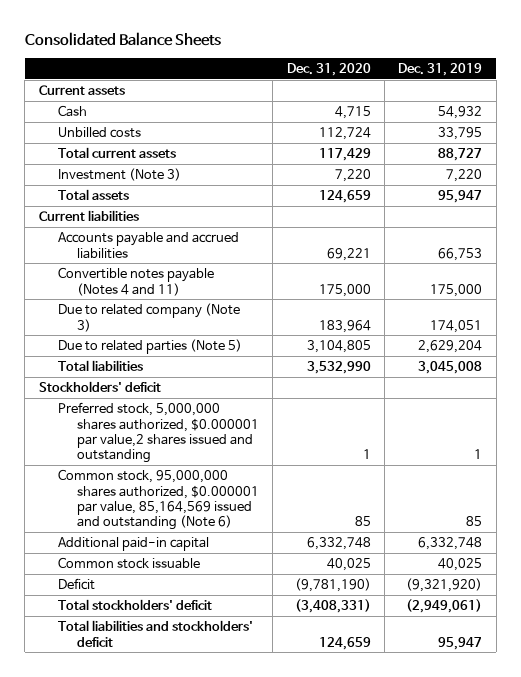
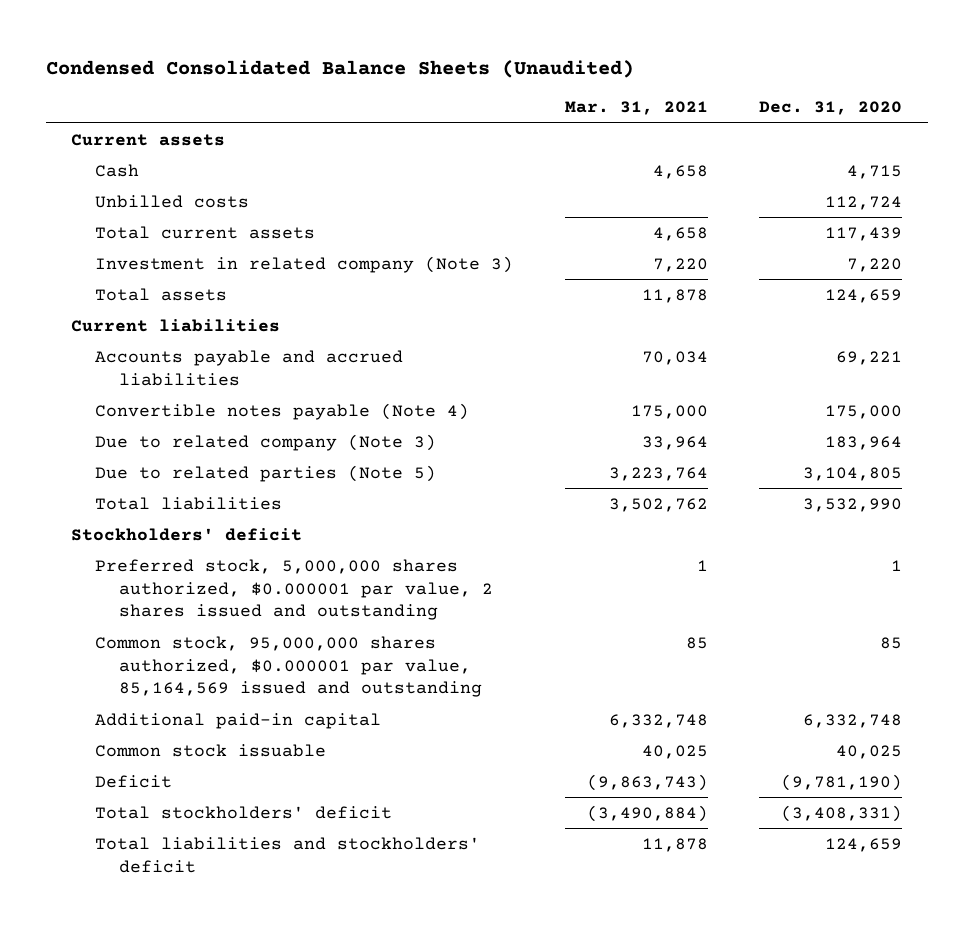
- Consolidated Balance Sheets
+ Condensed Consolidated Balance Sheets (Unaudited)
- | Dec. 31, 2020 | Dec. 31, 2019
+ | Mar. 31, 2021 | Dec. 31, 2020
- Total current assets | 117,429 | 88,727
- Investment (Note 3) | 7,220 | 7,220
+ Total current assets | 4,658 | 117,439
+ Investment in related company (Note 3) | 7,220 | 7,220
- Convertible notes payable (Notes 4 and 11) | 175,000 | 175,000
+ Convertible notes payable (Note 4) | 175,000 | 175,000
- Preferred stock, 5,000,000 shares authorized, $0.000001 par value,2 shares issued and outstanding | 1 | 1
- Common stock, 95,000,000 shares authorized, $0.000001 par value, 85,164,569 issued and outstanding (Note 6) | 85 | 85
+ Preferred stock, 5,000,000 shares authorized, $0.000001 par value, 2 shares issued and outstanding | 1 | 1
+ Common stock, 95,000,000 shares authorized, $0.000001 par value, 85,164,569 issued and outstanding | 85 | 85

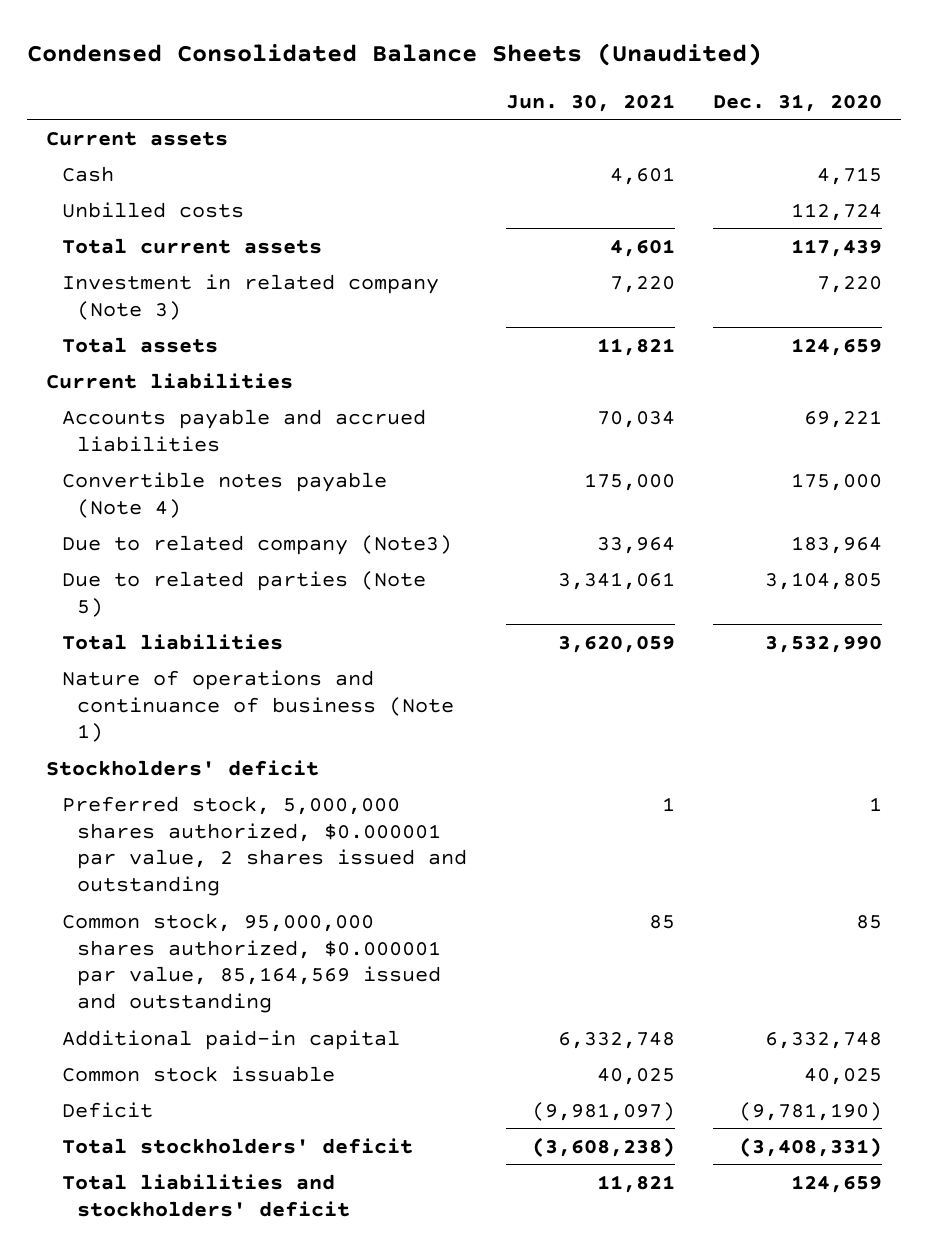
- | Mar. 31, 2021 | Dec. 31, 2020
+ | Jun. 30, 2021 | Dec. 31, 2020
- Due to related company (Note 3) | 33,964 | 183,964
+ Due to related company (Note3) | 33,964 | 183,964
+ Nature of operations and continuance of business (Note 1)

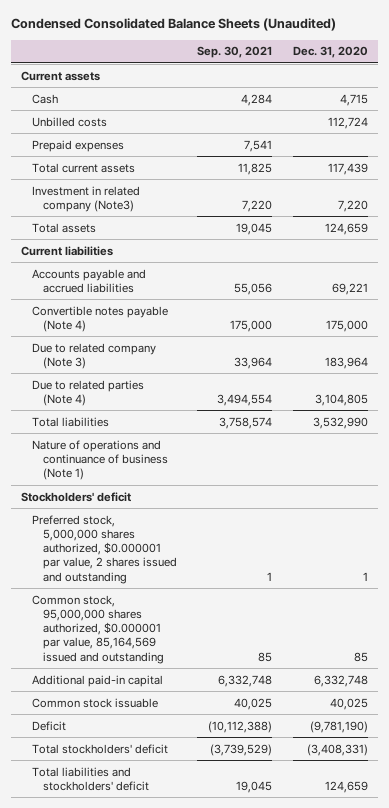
- | Jun. 30, 2021 | Dec. 31, 2020
+ | Sep. 30, 2021 | Dec. 31, 2020
+ Prepaid expenses | 7,541 |
- Investment in related company (Note 3) | 7,220 | 7,220
+ Investment in related company (Note3) | 7,220 | 7,220
- Due to related company (Note3) | 33,964 | 183,964
- Due to related parties (Note 5) | 3,341,061 | 3,104,805
+ Due to related company (Note 3) | 33,964 | 183,964
+ Due to related parties (Note 4) | 3,494,554 | 3,104,805

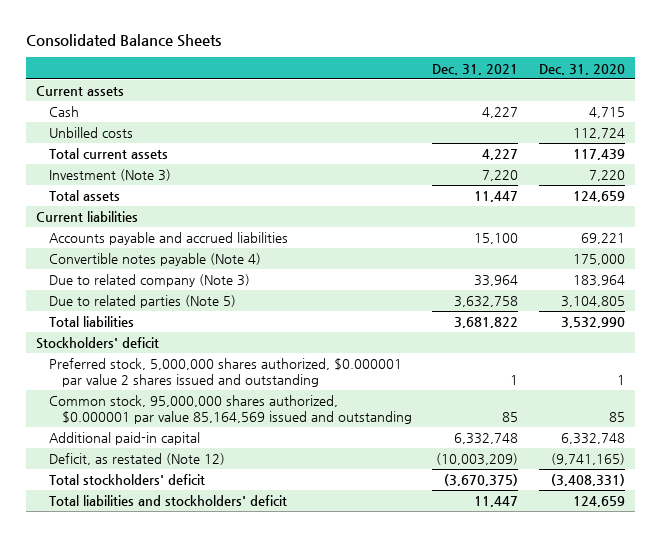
- Condensed Consolidated Balance Sheets (Unaudited)
+ Consolidated Balance Sheets
- | Sep. 30, 2021 | Dec. 31, 2020
+ | Dec. 31, 2021 | Dec. 31, 2020
- Prepaid expenses | 7,541 |
- Investment in related company (Note3) | 7,220 | 7,220
+ Investment (Note 3) | 7,220 | 7,220
- Due to related parties (Note 4) | 3,494,554 | 3,104,805
+ Due to related parties (Note 5) | 3,632,758 | 3,104,805
- Nature of operations and continuance of business (Note 1)
- Preferred stock, 5,000,000 shares authorized, $0.000001 par value, 2 shares issued and outstanding | 1 | 1
- Common stock, 95,000,000 shares authorized, $0.000001 par value, 85,164,569 issued and outstanding | 85 | 85
+ Preferred stock, 5,000,000 shares authorized, $0.000001 par value 2 shares issued and outstanding | 1 | 1
+ Common stock, 95,000,000 shares authorized, $0.000001 par value 85,164,569 issued and outstanding | 85 | 85
- Common stock issuable | 40,025 | 40,025
- Deficit | (10,112,388) | (9,781,190)
+ Deficit, as restated (Note 12) | (10,003,209) | (9,741,165)

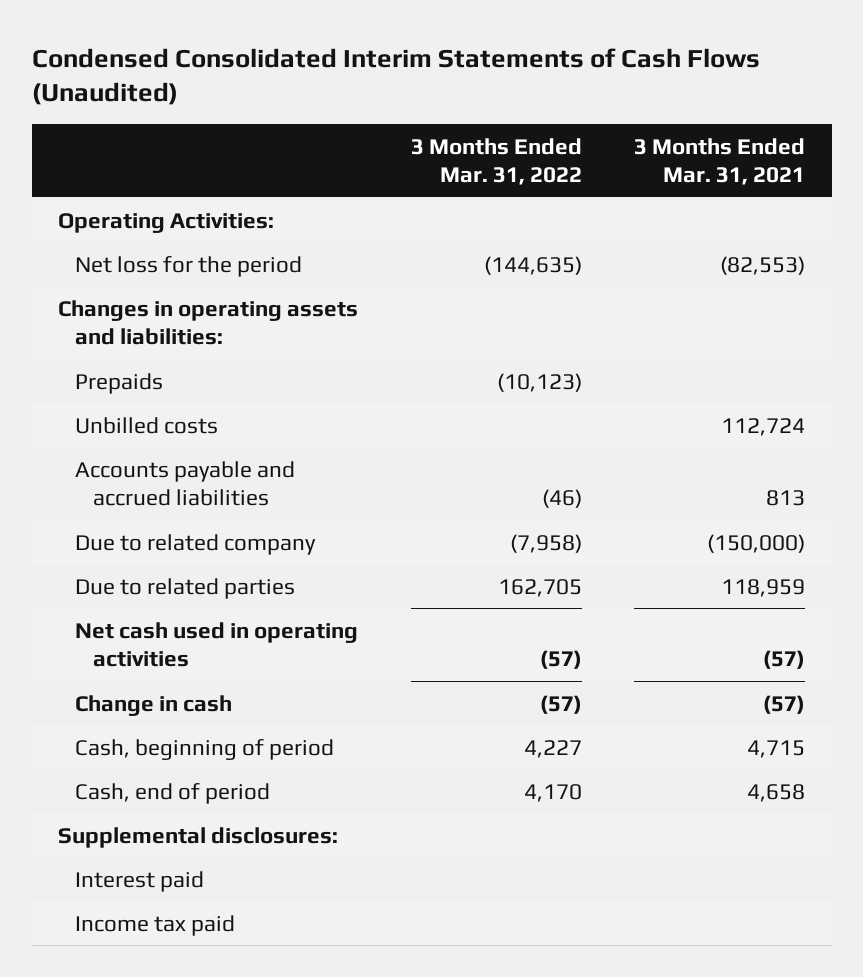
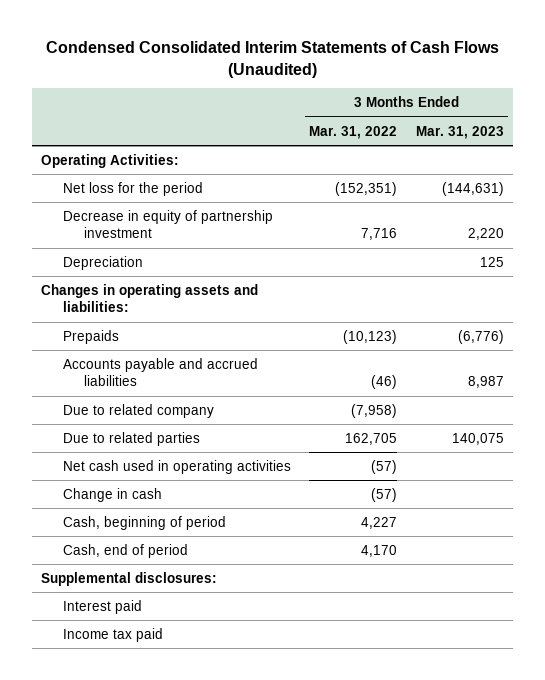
- | 3 Months Ended Mar. 31, 2022 | 3 Months Ended Mar. 31, 2021
+ | 3 Months Ended Mar. 31, 2022 | 3 Months Ended Mar. 31, 2023
- Net loss for the period | (144,635) | (82,553)
+ Net loss for the period | (152,351) | (144,631)
+ Decrease in equity of partnership investment | 7,716 | 2,220
+ Depreciation | | 125
- Unbilled costs | | 112,724

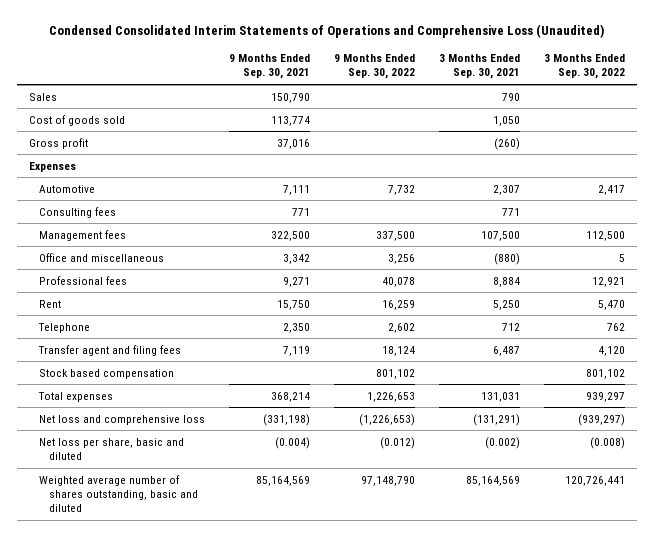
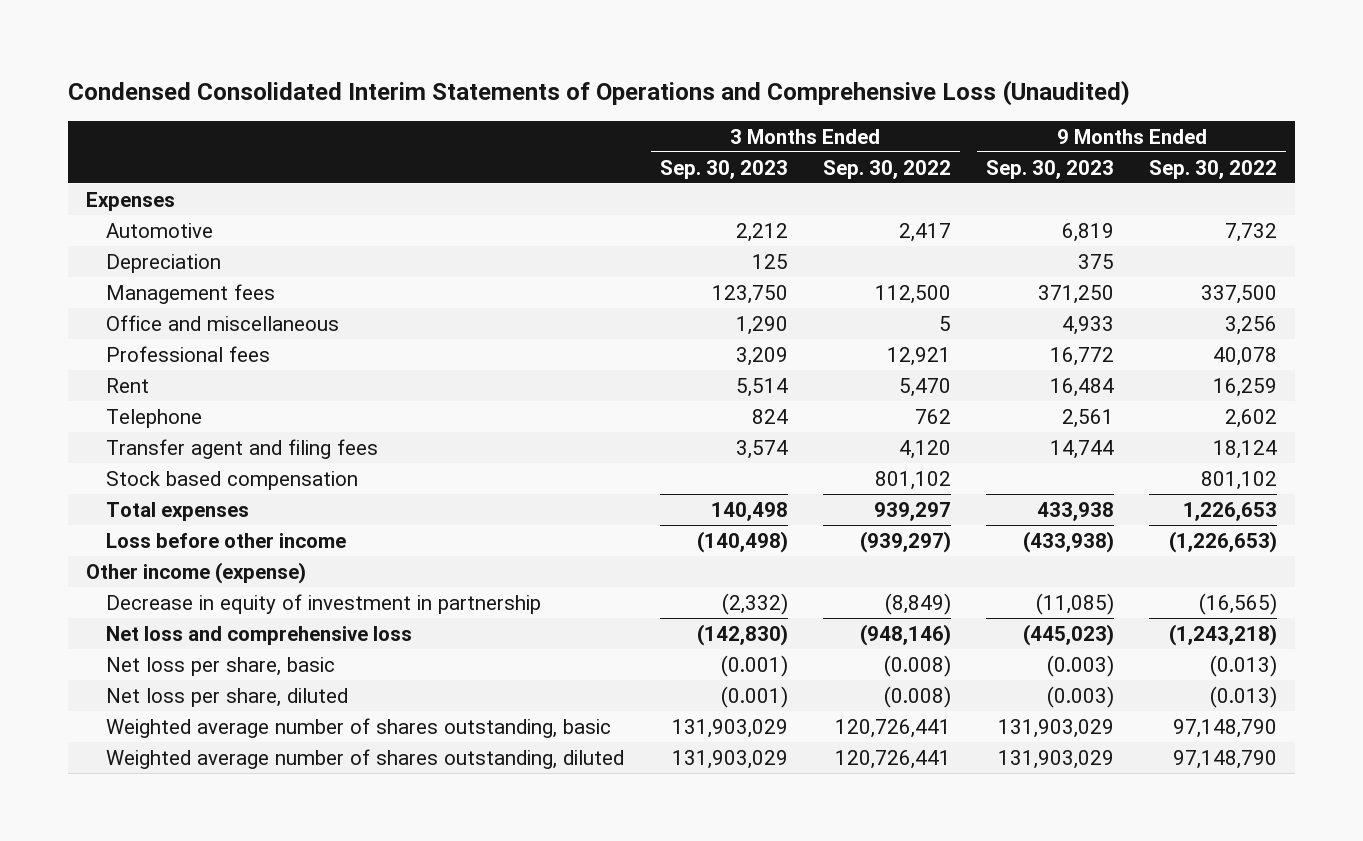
- | 9 Months Ended Sep. 30, 2021 | 9 Months Ended Sep. 30, 2022 | 3 Months Ended Sep. 30, 2021 | 3 Months Ended Sep. 30, 2022
+ | 3 Months Ended Sep. 30, 2023 | 3 Months Ended Sep. 30, 2022 | 9 Months Ended Sep. 30, 2023 | 9 Months Ended Sep. 30, 2022
- Sales | 150,790 | | 790 |
- Cost of goods sold | 113,774 | | 1,050 |
- Gross profit | 37,016 | | (260) |
- Consulting fees | 771 | | 771 |
+ Depreciation | 125 | | 375 |
- Net loss and comprehensive loss | (331,198) | (1,226,653) | (131,291) | (939,297)
- Net loss per share, basic and diluted | (0.004) | (0.012) | (0.002) | (0.008)
- Weighted average number of shares outstanding, basic and diluted | 85,164,569 | 97,148,790 | 85,164,569 | 120,726,441
+ Loss before other income | (140,498) | (939,297) | (433,938) | (1,226,653)
+ Other income (expense)
+ Decrease in equity of investment in partnership | (2,332) | (8,849) | (11,085) | (16,565)
+ Net loss and comprehensive loss | (142,830) | (948,146) | (445,023) | (1,243,218)
+ Net loss per share, basic | (0.001) | (0.008) | (0.003) | (0.013)
+ Net loss per share, diluted | (0.001) | (0.008) | (0.003) | (0.013)
+ Weighted average number of shares outstanding, basic | 131,903,029 | 120,726,441 | 131,903,029 | 97,148,790
+ Weighted average number of shares outstanding, diluted | 131,903,029 | 120,726,441 | 131,903,029 | 97,148,790

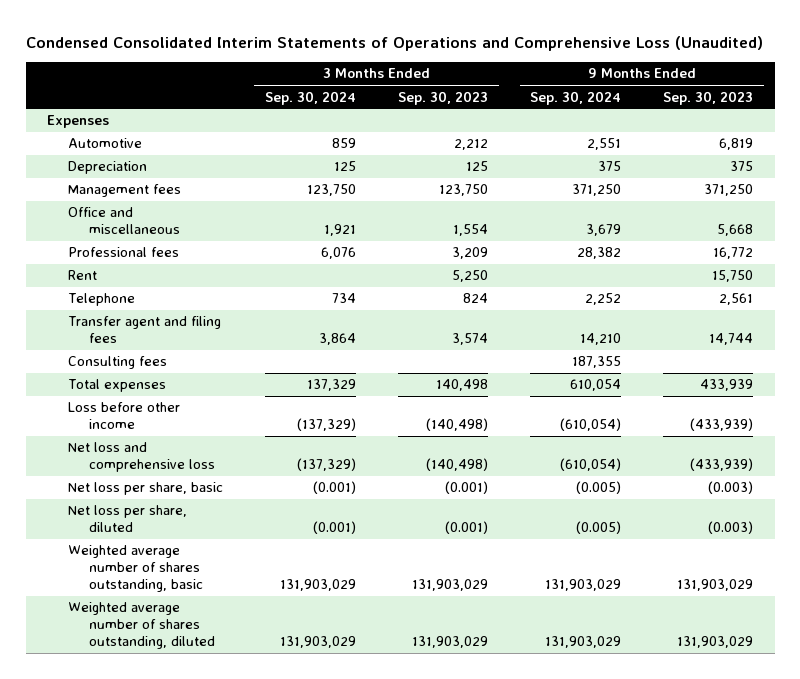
- | 3 Months Ended Sep. 30, 2023 | 3 Months Ended Sep. 30, 2022 | 9 Months Ended Sep. 30, 2023 | 9 Months Ended Sep. 30, 2022
+ | 3 Months Ended Sep. 30, 2024 | 3 Months Ended Sep. 30, 2023 | 9 Months Ended Sep. 30, 2024 | 9 Months Ended Sep. 30, 2023
- Office and miscellaneous | 1,290 | 5 | 4,933 | 3,256
+ Office and miscellaneous | 1,921 | 1,554 | 3,679 | 5,668
- Rent | 5,514 | 5,470 | 16,484 | 16,259
+ Rent | | 5,250 | | 15,750
- Stock based compensation | | 801,102 | | 801,102
- Total expenses | 140,498 | 939,297 | 433,938 | 1,226,653
- Loss before other income | (140,498) | (939,297) | (433,938) | (1,226,653)
- Other income (expense)
- Decrease in equity of investment in partnership | (2,332) | (8,849) | (11,085) | (16,565)
- Net loss and comprehensive loss | (142,830) | (948,146) | (445,023) | (1,243,218)
+ Consulting fees | | | 187,355 |
+ Total expenses | 137,329 | 140,498 | 610,054 | 433,939
+ Loss before other income | (137,329) | (140,498) | (610,054) | (433,939)
+ Net loss and comprehensive loss | (137,329) | (140,498) | (610,054) | (433,939)

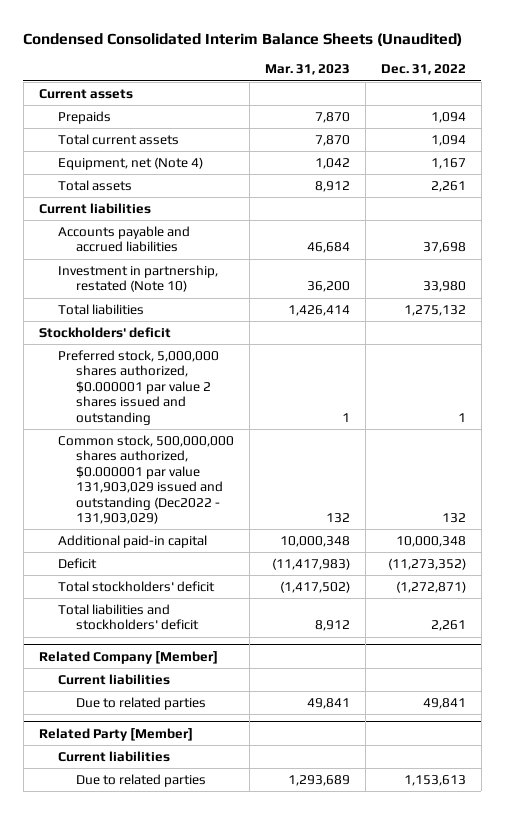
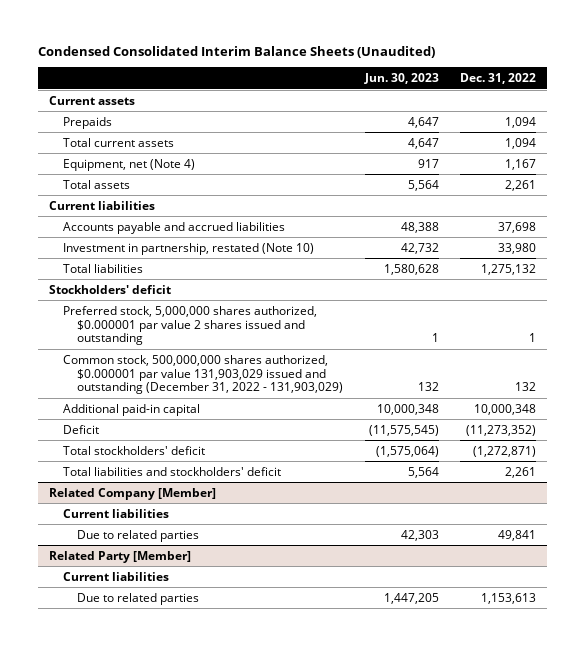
- | Mar. 31, 2023 | Dec. 31, 2022
+ | Jun. 30, 2023 | Dec. 31, 2022
- Common stock, 500,000,000 shares authorized, $0.000001 par value 131,903,029 issued and outstanding (Dec2022 - 131,903,029) | 132 | 132
+ Common stock, 500,000,000 shares authorized, $0.000001 par value 131,903,029 issued and outstanding (December 31, 2022 - 131,903,029) | 132 | 132

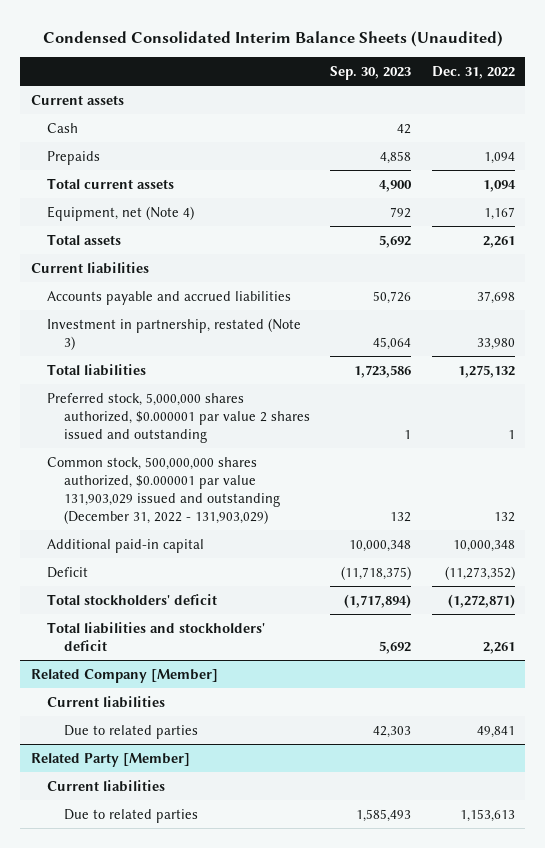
- | Jun. 30, 2023 | Dec. 31, 2022
+ | Sep. 30, 2023 | Dec. 31, 2022
+ Cash | 42 |
- Investment in partnership, restated (Note 10) | 42,732 | 33,980
+ Investment in partnership, restated (Note 3) | 45,064 | 33,980
- Stockholders' deficit

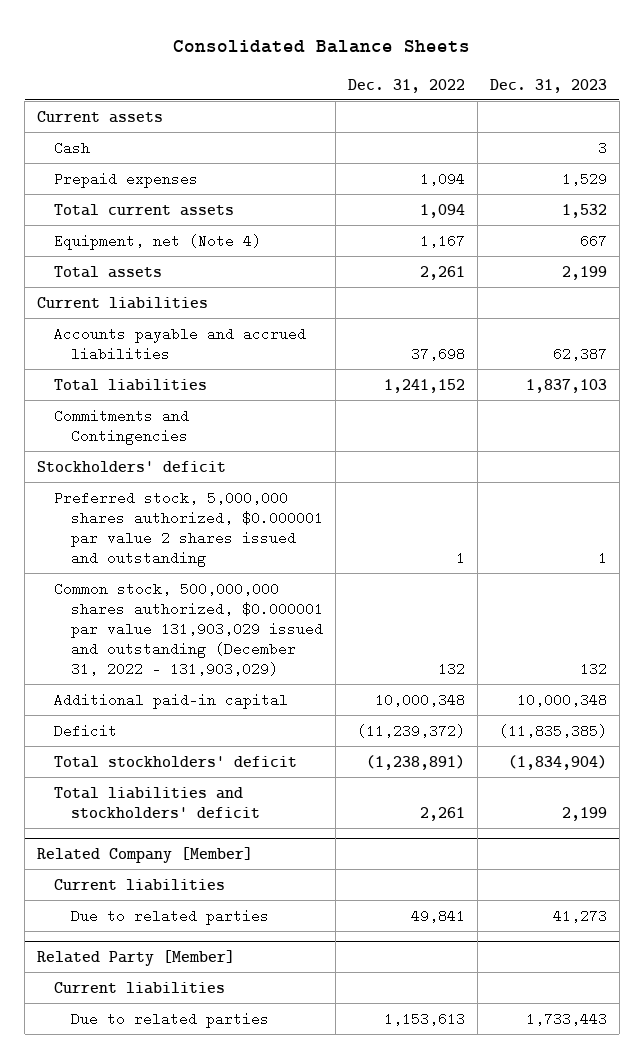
- Condensed Consolidated Interim Balance Sheets (Unaudited)
+ Consolidated Balance Sheets
- | Sep. 30, 2023 | Dec. 31, 2022
+ | Dec. 31, 2022 | Dec. 31, 2023
- Prepaids | 4,858 | 1,094
+ Prepaid expenses | 1,094 | 1,529
- Investment in partnership, restated (Note 3) | 45,064 | 33,980
- Total liabilities | 1,723,586 | 1,275,132
+ Total liabilities | 1,241,152 | 1,837,103
+ Commitments and Contingencies
+ Stockholders' deficit
- Deficit | (11,718,375) | (11,273,352)
- Total stockholders' deficit | (1,717,894) | (1,272,871)
+ Deficit | (11,239,372) | (11,835,385)
+ Total stockholders' deficit | (1,238,891) | (1,834,904)

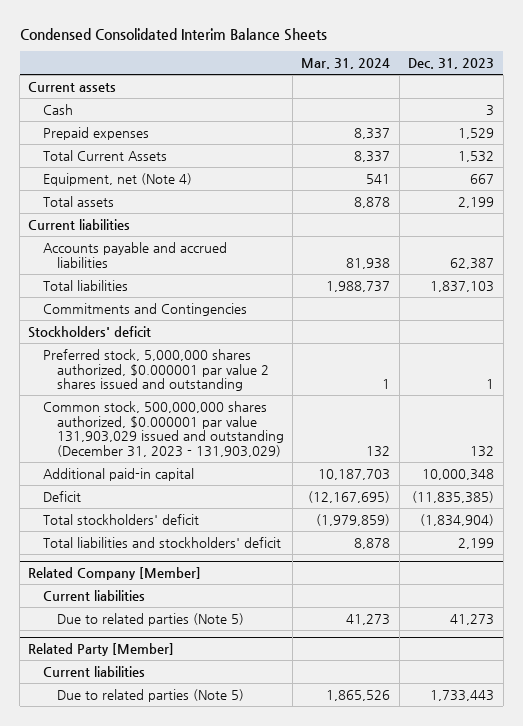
- Consolidated Balance Sheets
+ Condensed Consolidated Interim Balance Sheets
- | Dec. 31, 2022 | Dec. 31, 2023
+ | Mar. 31, 2024 | Dec. 31, 2023
- Total current assets | 1,094 | 1,532
+ Total Current Assets | 8,337 | 1,532
- Common stock, 500,000,000 shares authorized, $0.000001 par value 131,903,029 issued and outstanding (December 31, 2022 - 131,903,029) | 132 | 132
+ Common stock, 500,000,000 shares authorized, $0.000001 par value 131,903,029 issued and outstanding (December 31, 2023 - 131,903,029) | 132 | 132
@ Related Company [Member]
- Due to related parties | 49,841 | 41,273
+ Due to related parties (Note 5) | 41,273 | 41,273
@ Related Party [Member]
- Due to related parties | 1,153,613 | 1,733,443
+ Due to related parties (Note 5) | 1,865,526 | 1,733,443

